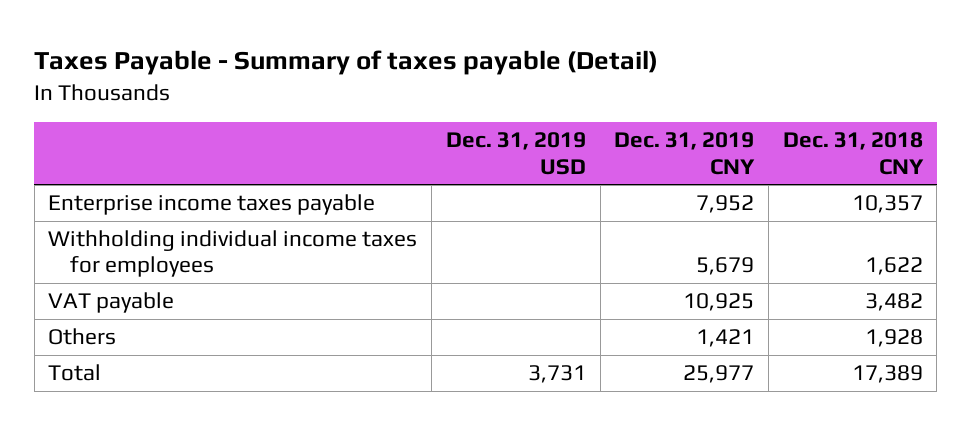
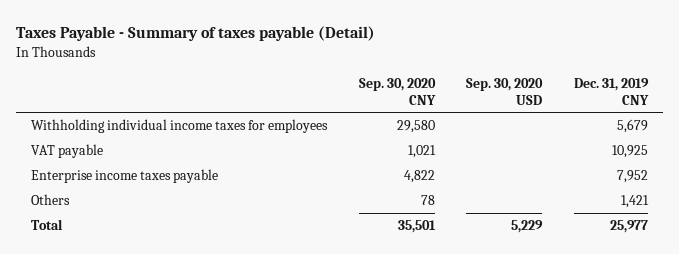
- | Dec. 31, 2019 USD | Dec. 31, 2019 CNY | Dec. 31, 2018 CNY
+ | Sep. 30, 2020 CNY | Sep. 30, 2020 USD | Dec. 31, 2019 CNY
moved down: Enterprise income taxes payable | 4,822 | | 7,952

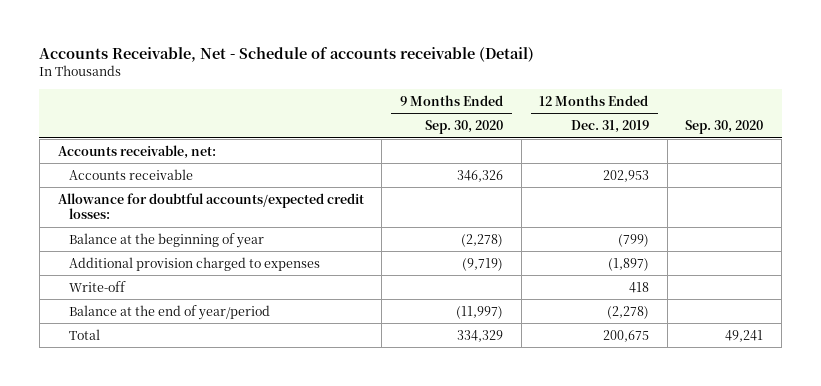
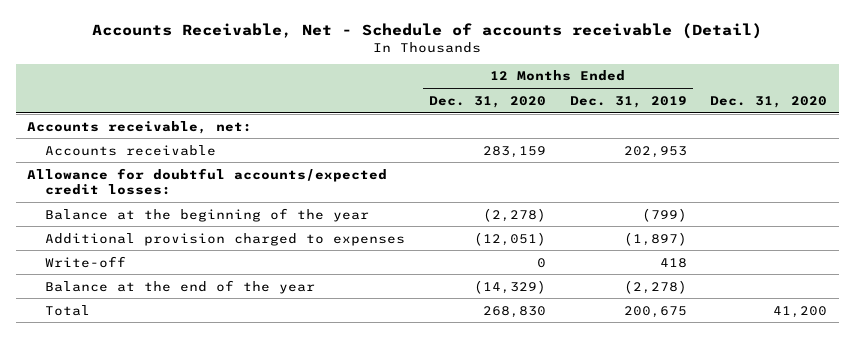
- | 9 Months Ended Sep. 30, 2020 | 12 Months Ended Dec. 31, 2019 | Sep. 30, 2020
+ | 12 Months Ended Dec. 31, 2020 | 12 Months Ended Dec. 31, 2019 | Dec. 31, 2020
- Balance at the beginning of year | (2,278) | (799) |
+ Balance at the beginning of the year | (2,278) | (799) |
- Balance at the end of year/period | (11,997) | (2,278) |
+ Balance at the end of the year | (14,329) | (2,278) |

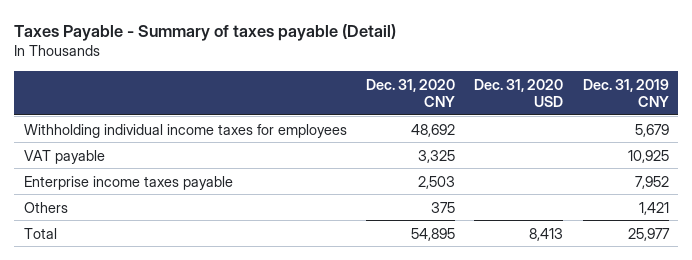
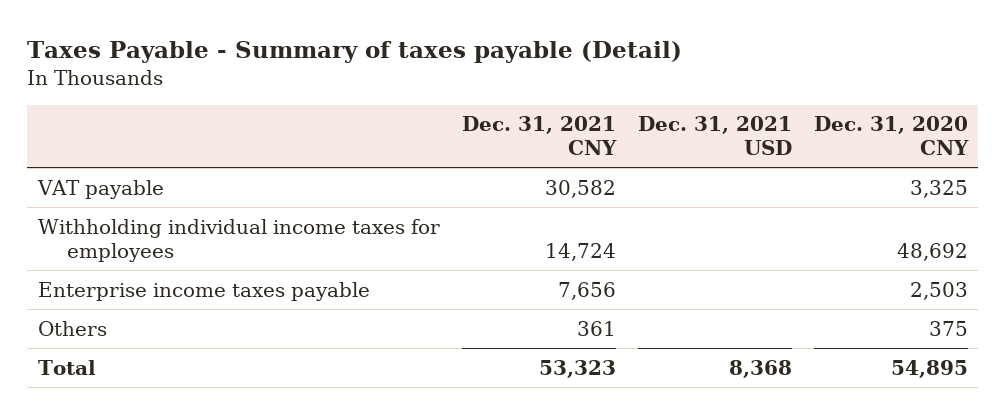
- | Dec. 31, 2020 CNY | Dec. 31, 2020 USD | Dec. 31, 2019 CNY
+ | Dec. 31, 2021 CNY | Dec. 31, 2021 USD | Dec. 31, 2020 CNY
moved down: Withholding individual income taxes for employees | 14,724 | | 48,692

